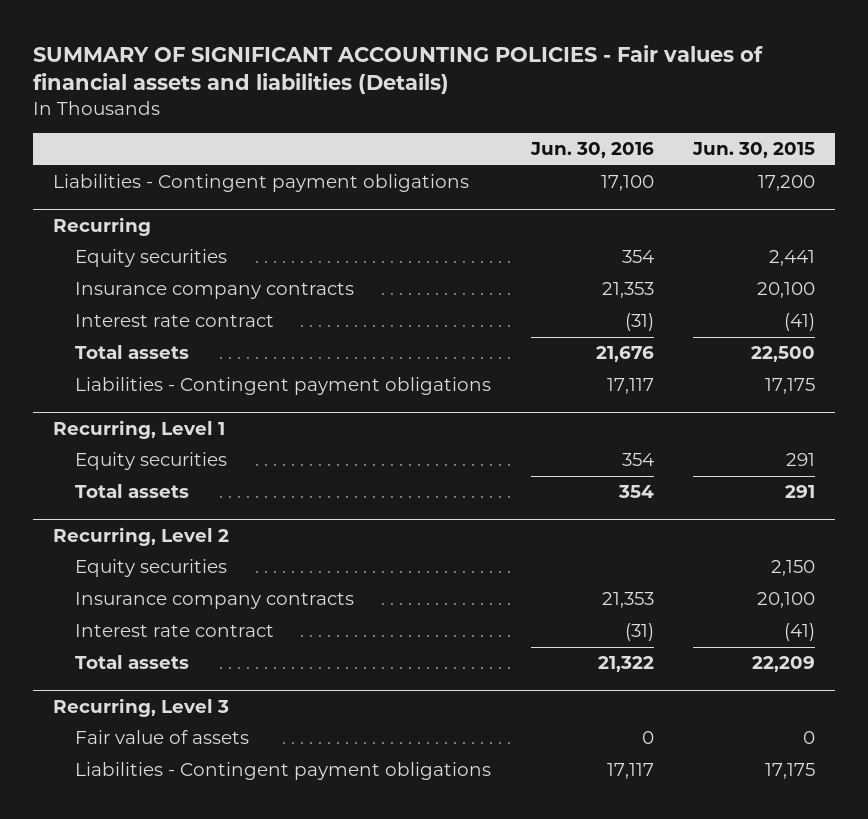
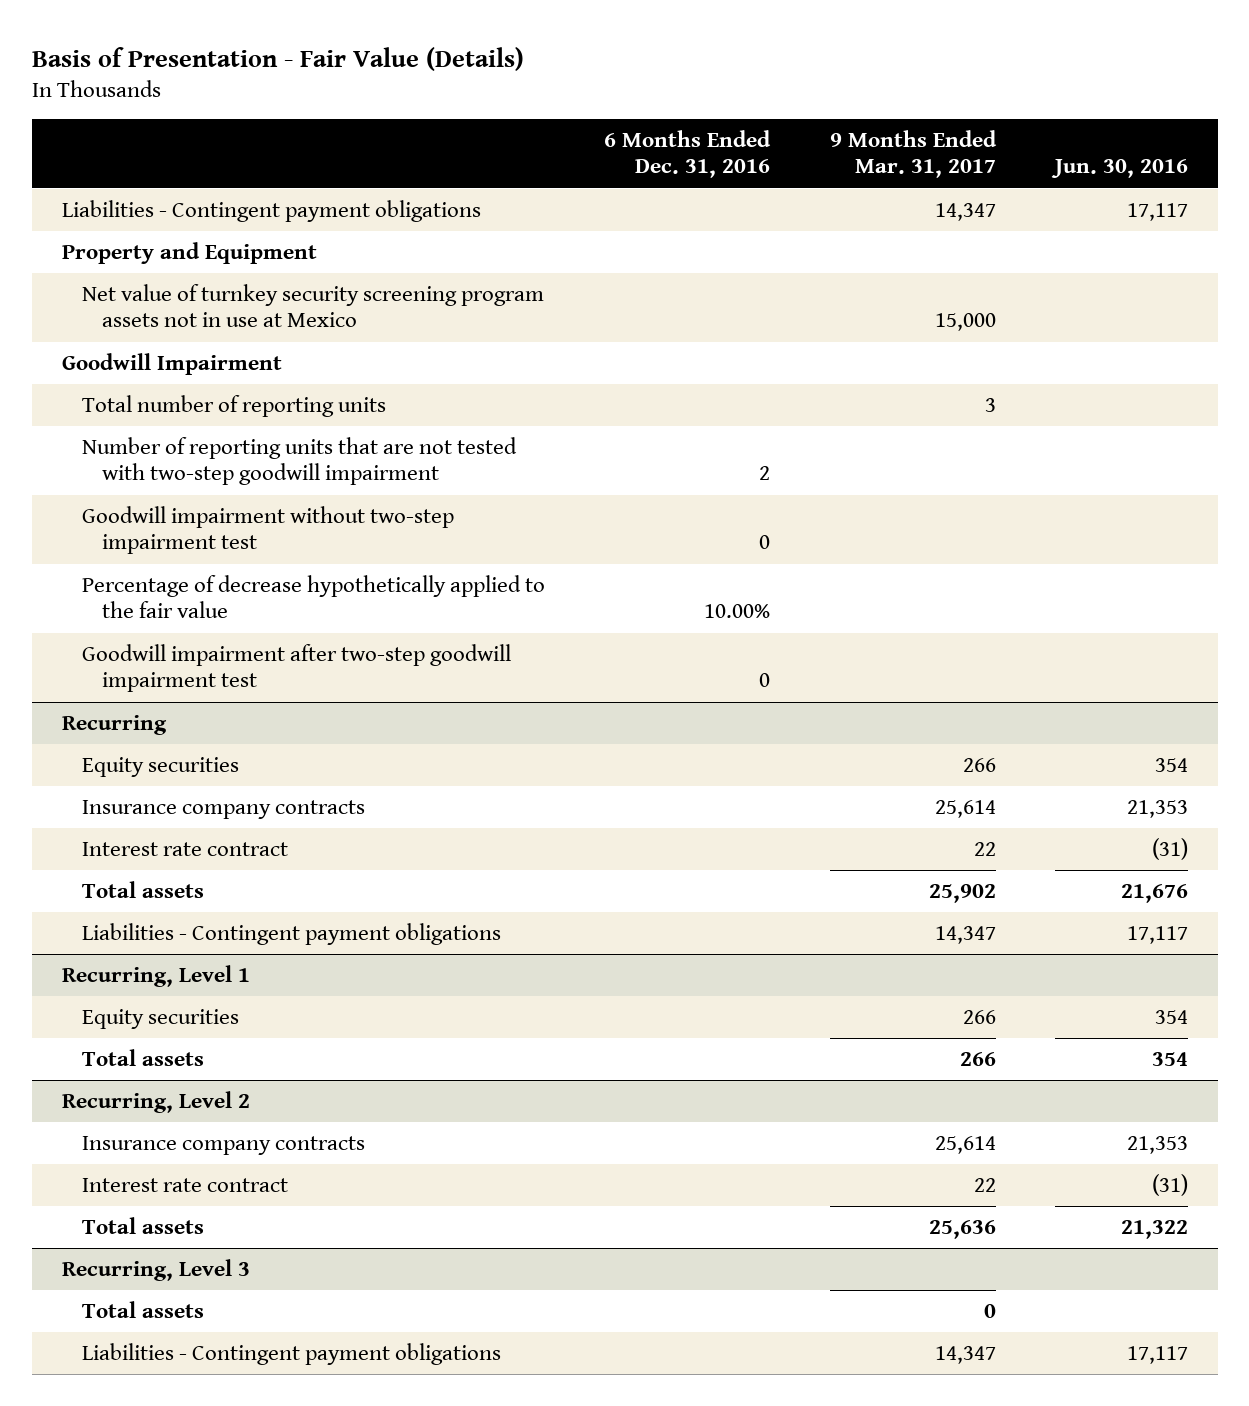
- SUMMARY OF SIGNIFICANT ACCOUNTING POLICIES - Fair values of financial assets and liabilities (Details)
+ Basis of Presentation - Fair Value (Details)
- | Jun. 30, 2016 | Jun. 30, 2015
+ | 6 Months Ended Dec. 31, 2016 | 9 Months Ended Mar. 31, 2017 | Jun. 30, 2016
- Liabilities - Contingent payment obligations | 17,100 | 17,200
+ Liabilities - Contingent payment obligations | | 14,347 | 17,117
+ Property and Equipment
+ Net value of turnkey security screening program assets not in use at Mexico | | 15,000 |
+ Goodwill Impairment
+ Total number of reporting units | | 3 |
+ Number of reporting units that are not tested with two-step goodwill impairment | 2 | |
+ Goodwill impairment without two-step impairment test | 0 | |
+ Percentage of decrease hypothetically applied to the fair value | 10.00% | |
+ Goodwill impairment after two-step goodwill impairment test | 0 | |
@ Recurring, Level 2
- Equity securities | | 2,150
@ Recurring, Level 3
- Fair value of assets | 0 | 0
+ Total assets | | 0 |

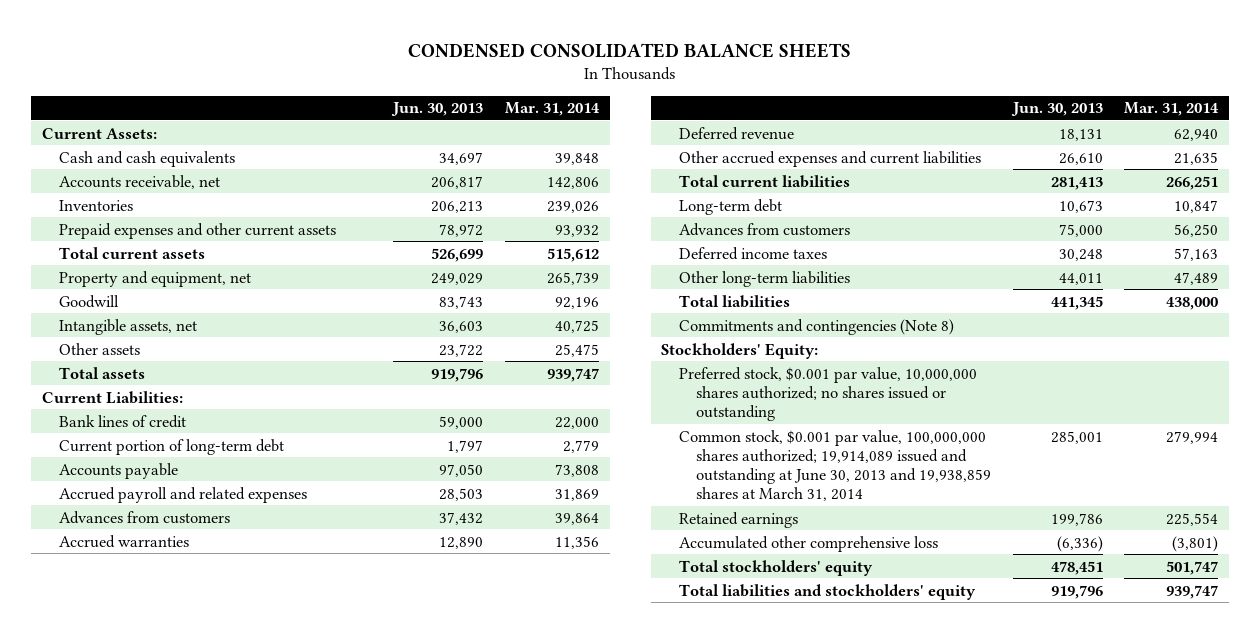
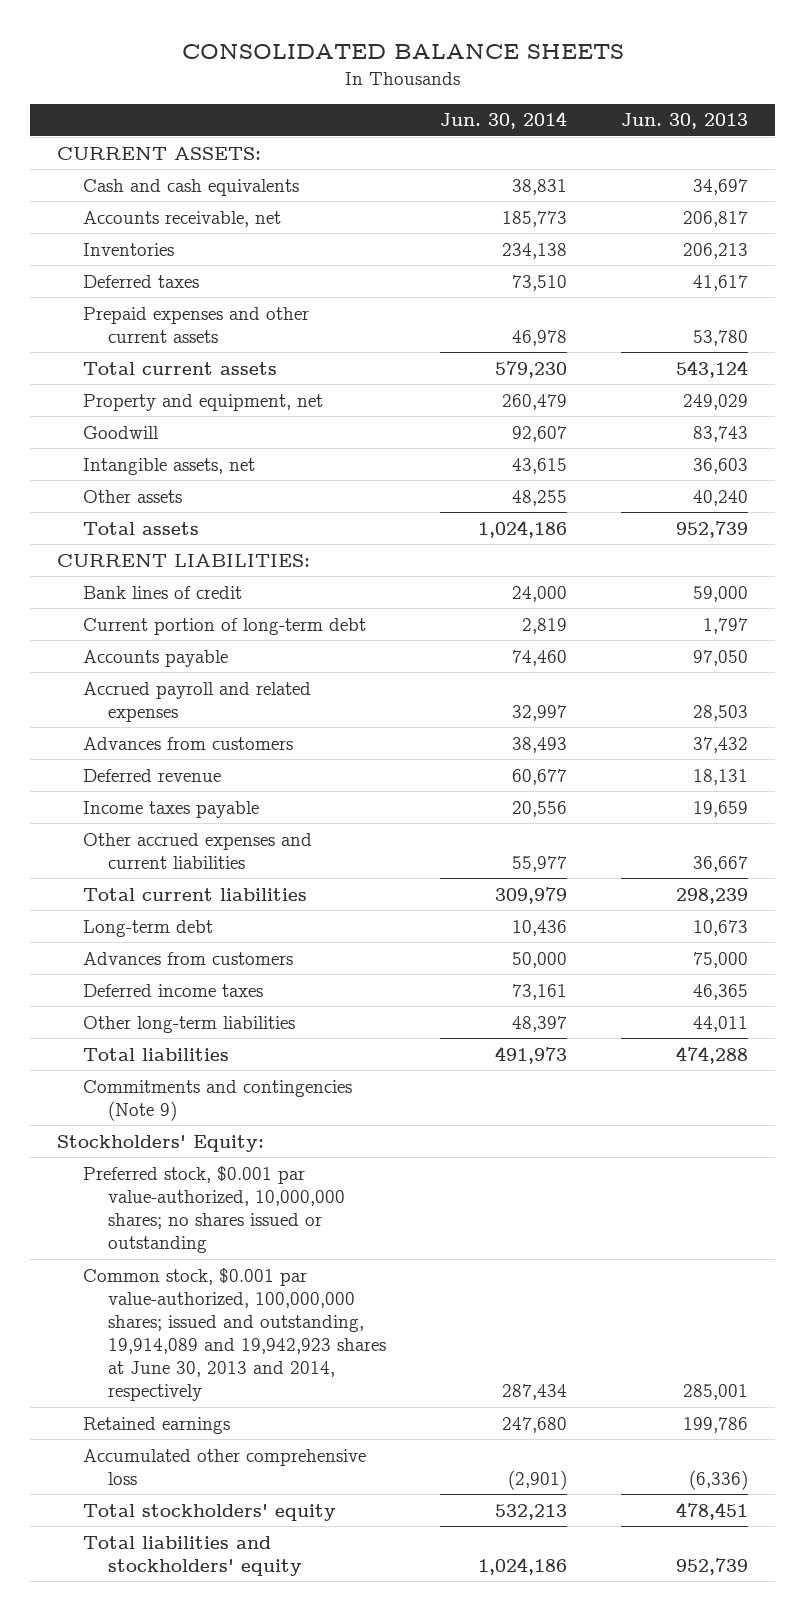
- CONDENSED CONSOLIDATED BALANCE SHEETS
+ CONSOLIDATED BALANCE SHEETS
- | Jun. 30, 2013 | Mar. 31, 2014
+ | Jun. 30, 2014 | Jun. 30, 2013
- Current Assets:
+ CURRENT ASSETS:
- Prepaid expenses and other current assets | 78,972 | 93,932
- Total current assets | 526,699 | 515,612
+ Deferred taxes | 73,510 | 41,617
+ Prepaid expenses and other current assets | 46,978 | 53,780
+ Total current assets | 579,230 | 543,124
- Other assets | 23,722 | 25,475
- Total assets | 919,796 | 939,747
- Current Liabilities:
+ Other assets | 48,255 | 40,240
+ Total assets | 1,024,186 | 952,739
+ CURRENT LIABILITIES:
- Accrued warranties | 12,890 | 11,356
- Other accrued expenses and current liabilities | 26,610 | 21,635
- Total current liabilities | 281,413 | 266,251
+ Income taxes payable | 20,556 | 19,659
+ Other accrued expenses and current liabilities | 55,977 | 36,667
+ Total current liabilities | 309,979 | 298,239
- Deferred income taxes | 30,248 | 57,163
+ Deferred income taxes | 73,161 | 46,365
- Total liabilities | 441,345 | 438,000
- Commitments and contingencies (Note 8)
+ Total liabilities | 491,973 | 474,288
+ Commitments and contingencies (Note 9)
- Preferred stock, $0.001 par value, 10,000,000 shares authorized; no shares issued or outstanding
- Common stock, $0.001 par value, 100,000,000 shares authorized; 19,914,089 issued and outstanding at June 30, 2013 and 19,938,859 shares at March 31, 2014 | 285,001 | 279,994
+ Preferred stock, $0.001 par value-authorized, 10,000,000 shares; no shares issued or outstanding
+ Common stock, $0.001 par value-authorized, 100,000,000 shares; issued and outstanding, 19,914,089 and 19,942,923 shares at June 30, 2013 and 2014, respectively | 287,434 | 285,001
- Total liabilities and stockholders' equity | 919,796 | 939,747
+ Total liabilities and stockholders' equity | 1,024,186 | 952,739

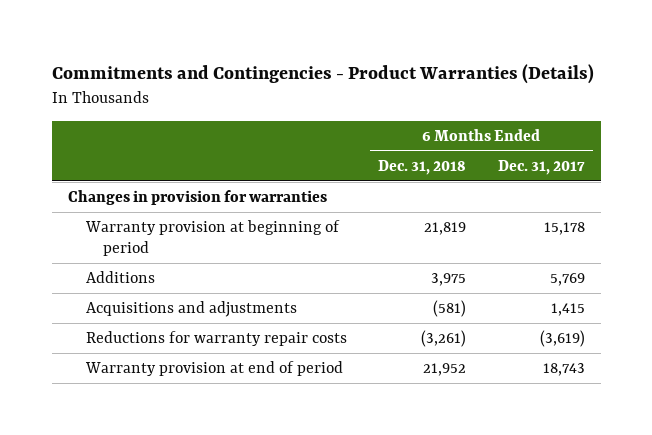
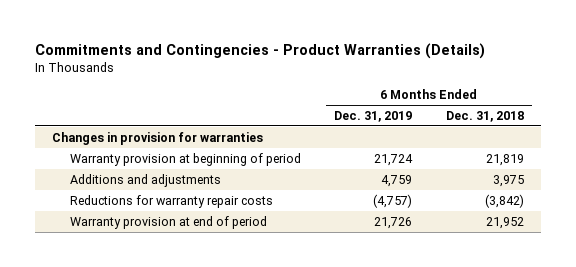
- | 6 Months Ended Dec. 31, 2018 | 6 Months Ended Dec. 31, 2017
+ | 6 Months Ended Dec. 31, 2019 | 6 Months Ended Dec. 31, 2018
- Additions | 3,975 | 5,769
- Acquisitions and adjustments | (581) | 1,415
- Reductions for warranty repair costs | (3,261) | (3,619)
+ Additions and adjustments | 4,759 | 3,975
+ Reductions for warranty repair costs | (4,757) | (3,842)

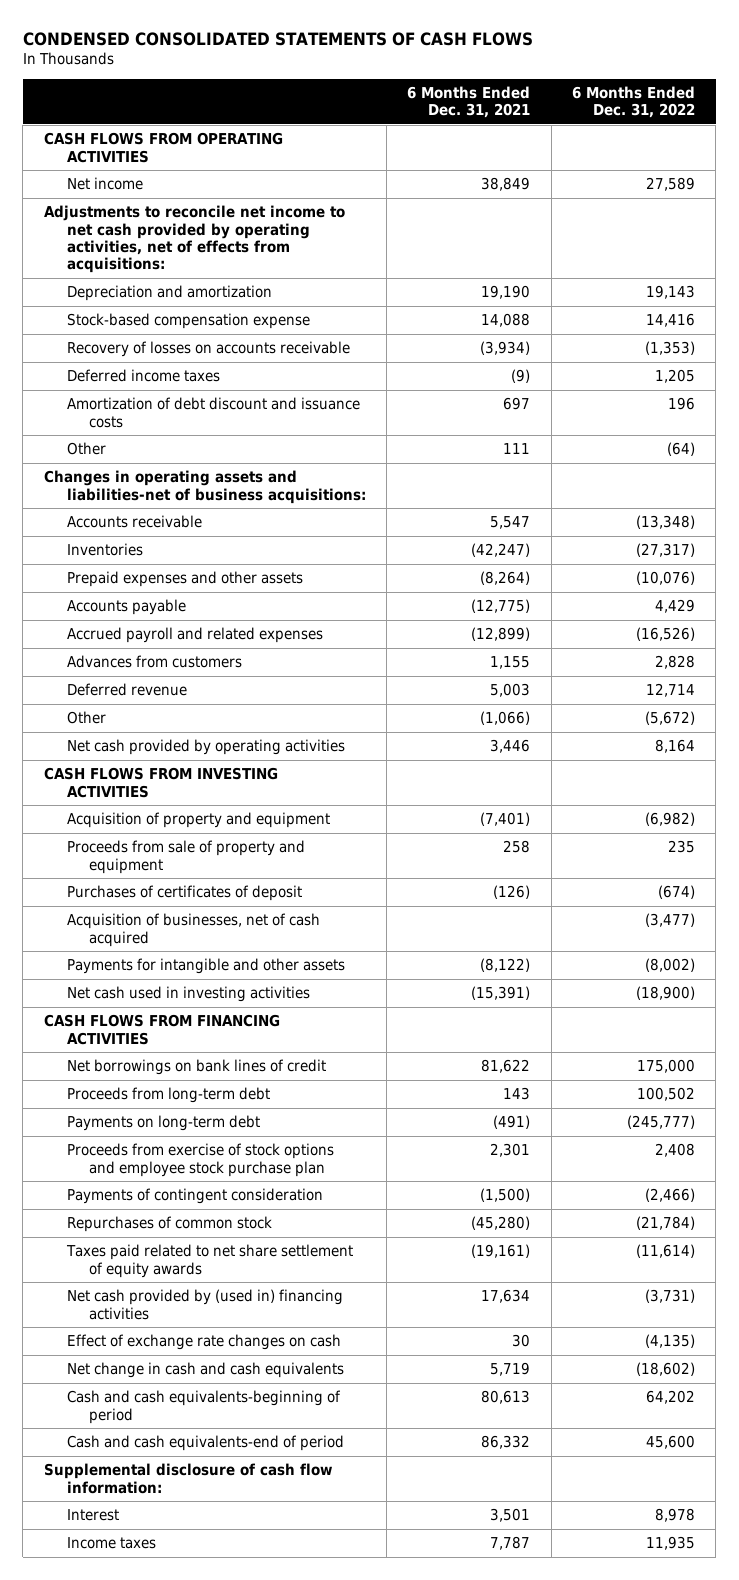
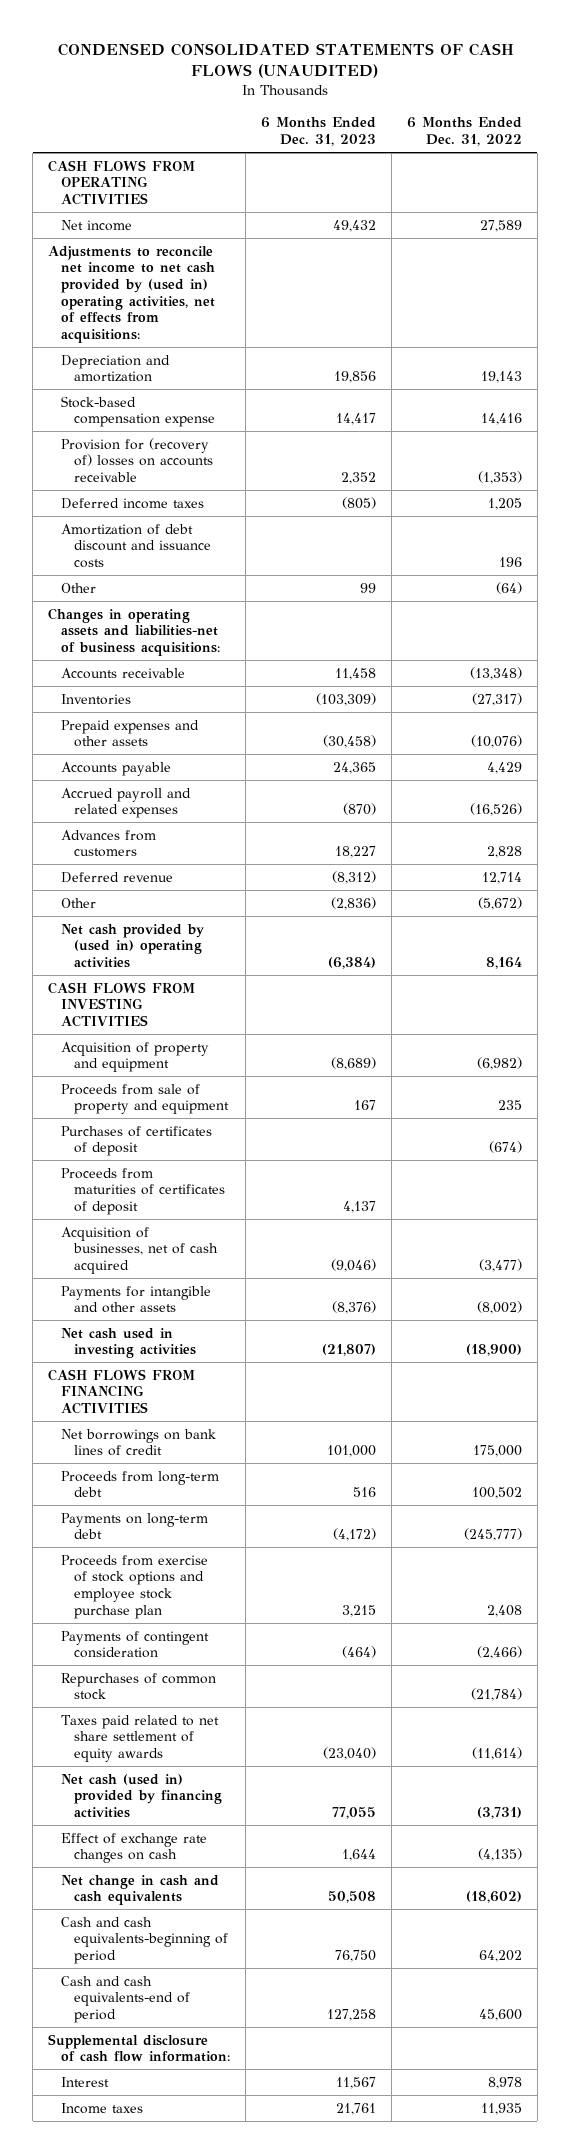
- CONDENSED CONSOLIDATED STATEMENTS OF CASH FLOWS
+ CONDENSED CONSOLIDATED STATEMENTS OF CASH FLOWS (UNAUDITED)
- | 6 Months Ended Dec. 31, 2021 | 6 Months Ended Dec. 31, 2022
+ | 6 Months Ended Dec. 31, 2023 | 6 Months Ended Dec. 31, 2022
- Adjustments to reconcile net income to net cash provided by operating activities, net of effects from acquisitions:
+ Adjustments to reconcile net income to net cash provided by (used in) operating activities, net of effects from acquisitions:
- Recovery of losses on accounts receivable | (3,934) | (1,353)
+ Provision for (recovery of) losses on accounts receivable | 2,352 | (1,353)
- Net cash provided by operating activities | 3,446 | 8,164
+ Net cash provided by (used in) operating activities | (6,384) | 8,164
+ Proceeds from maturities of certificates of deposit | 4,137 |
- Net cash provided by (used in) financing activities | 17,634 | (3,731)
+ Net cash (used in) provided by financing activities | 77,055 | (3,731)

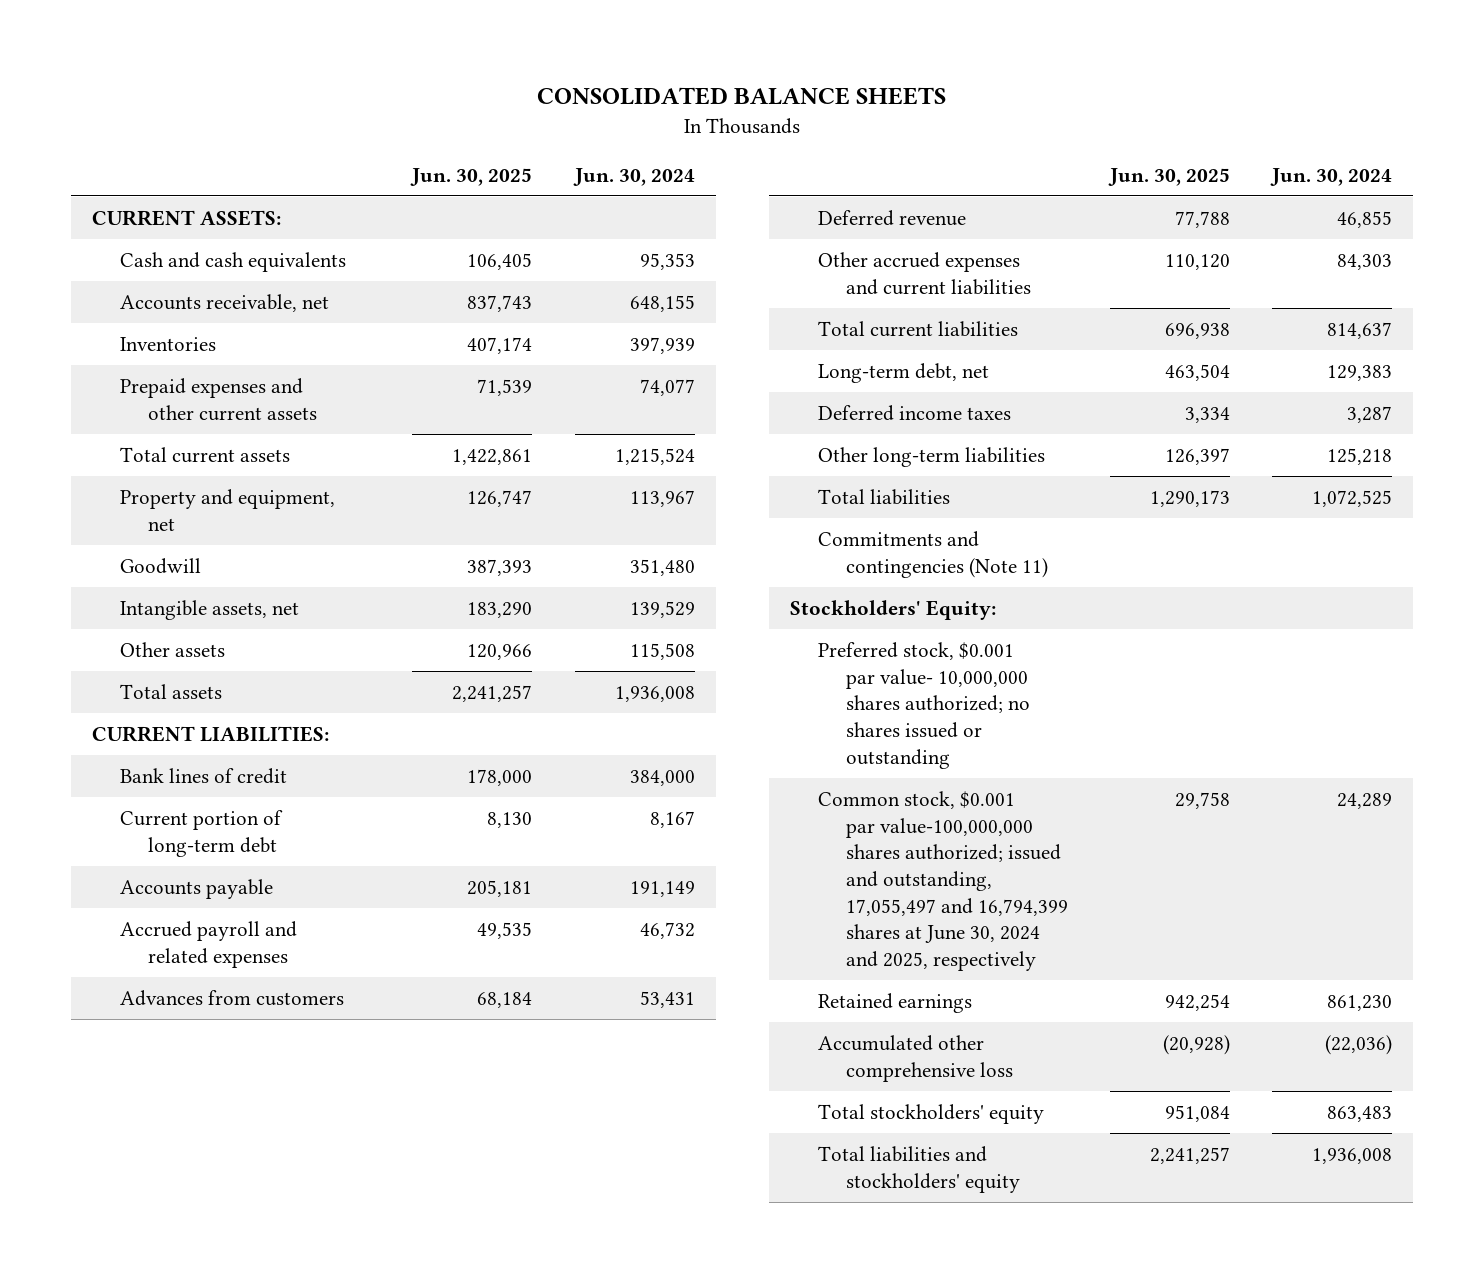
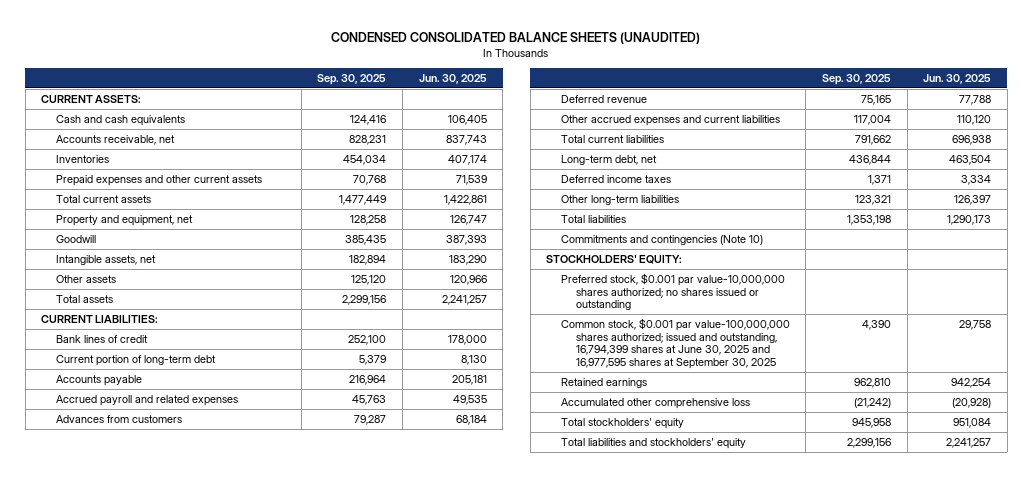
- CONSOLIDATED BALANCE SHEETS
+ CONDENSED CONSOLIDATED BALANCE SHEETS (UNAUDITED)
- | Jun. 30, 2025 | Jun. 30, 2024
+ | Sep. 30, 2025 | Jun. 30, 2025
- Commitments and contingencies (Note 11)
- Stockholders' Equity:
- Preferred stock, $0.001 par value- 10,000,000 shares authorized; no shares issued or outstanding
- Common stock, $0.001 par value-100,000,000 shares authorized; issued and outstanding, 17,055,497 and 16,794,399 shares at June 30, 2024 and 2025, respectively | 29,758 | 24,289
+ Commitments and contingencies (Note 10)
+ STOCKHOLDERS' EQUITY:
+ Preferred stock, $0.001 par value-10,000,000 shares authorized; no shares issued or outstanding
+ Common stock, $0.001 par value-100,000,000 shares authorized; issued and outstanding, 16,794,399 shares at June 30, 2025 and 16,977,595 shares at September 30, 2025 | 4,390 | 29,758

